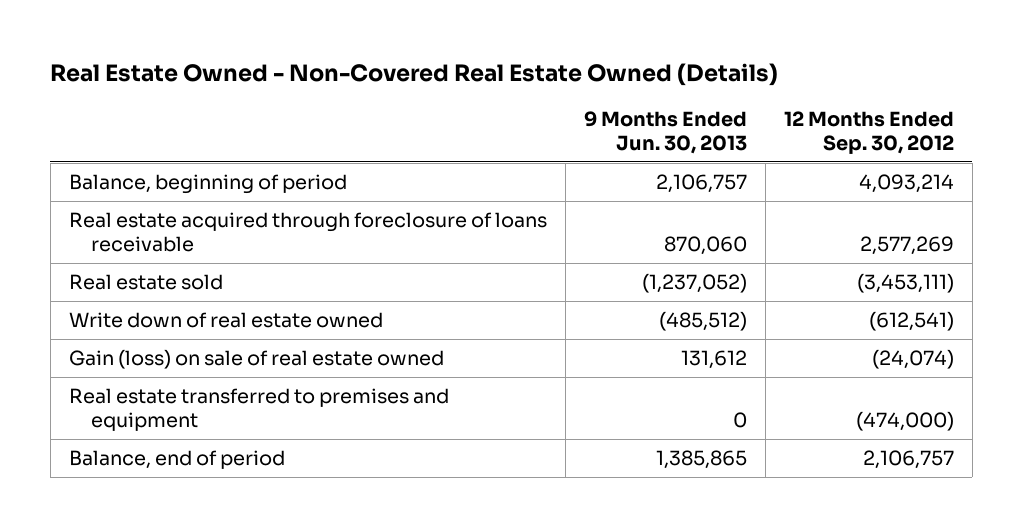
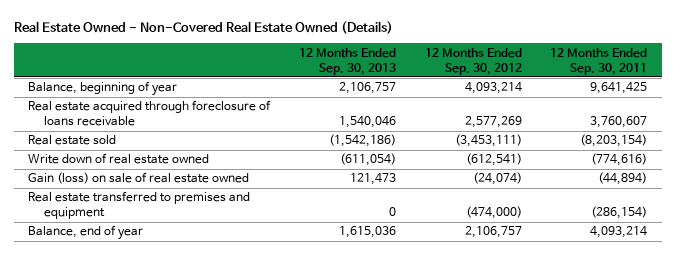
- | 9 Months Ended Jun. 30, 2013 | 12 Months Ended Sep. 30, 2012
+ | 12 Months Ended Sep. 30, 2013 | 12 Months Ended Sep. 30, 2012 | 12 Months Ended Sep. 30, 2011
- Balance, beginning of period | 2,106,757 | 4,093,214
+ Balance, beginning of year | 2,106,757 | 4,093,214 | 9,641,425
- Balance, end of period | 1,385,865 | 2,106,757
+ Balance, end of year | 1,615,036 | 2,106,757 | 4,093,214

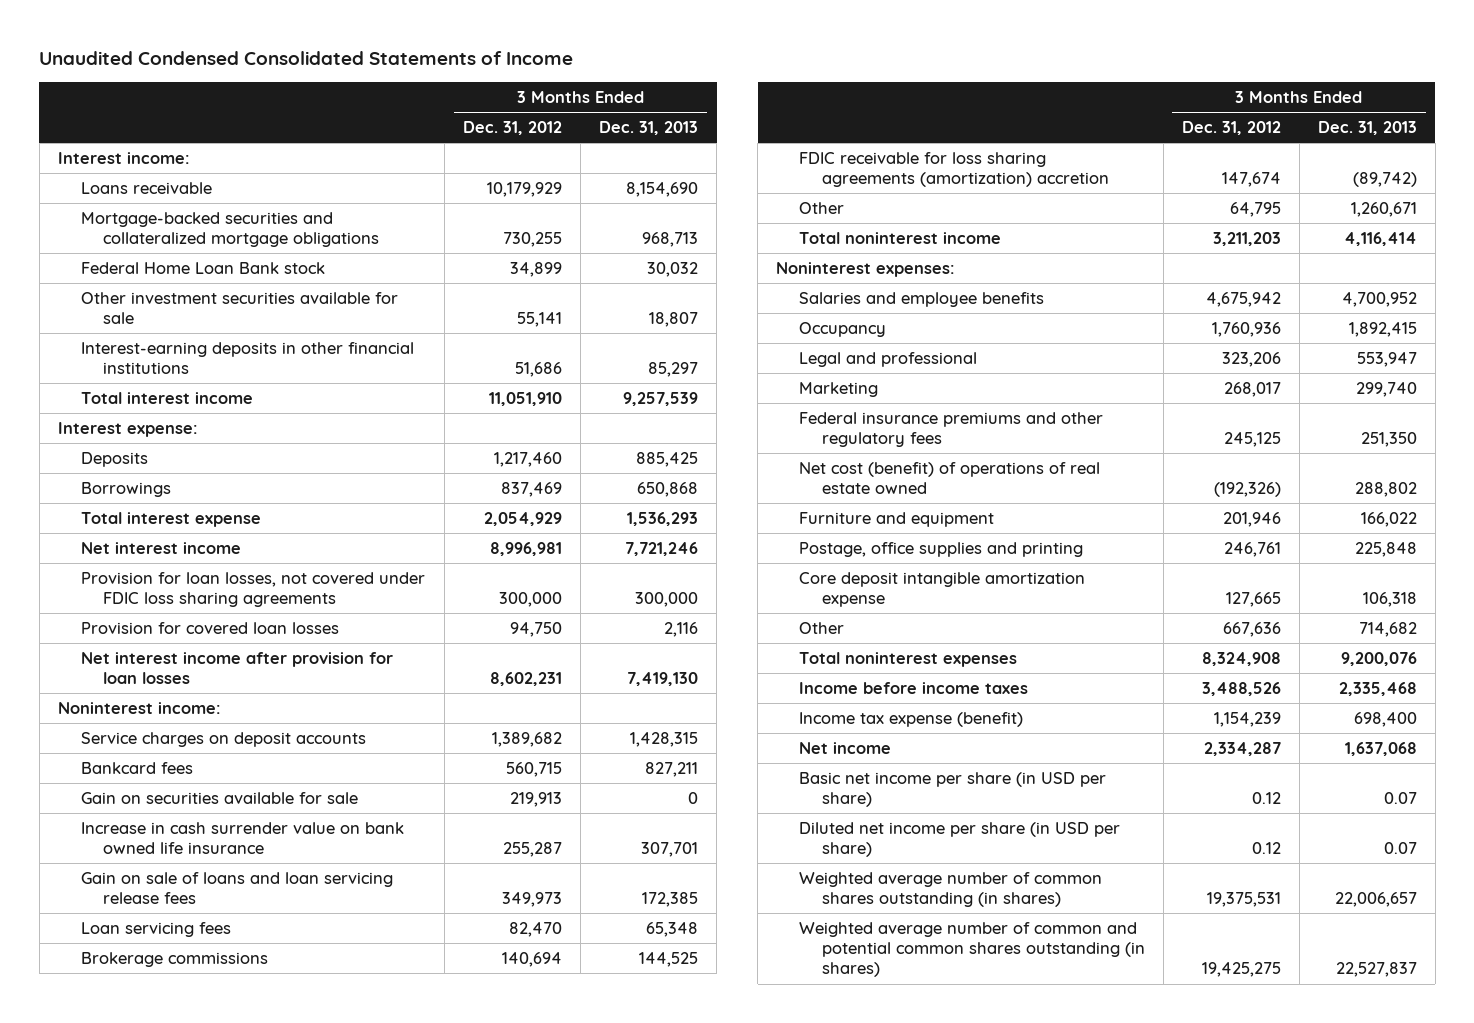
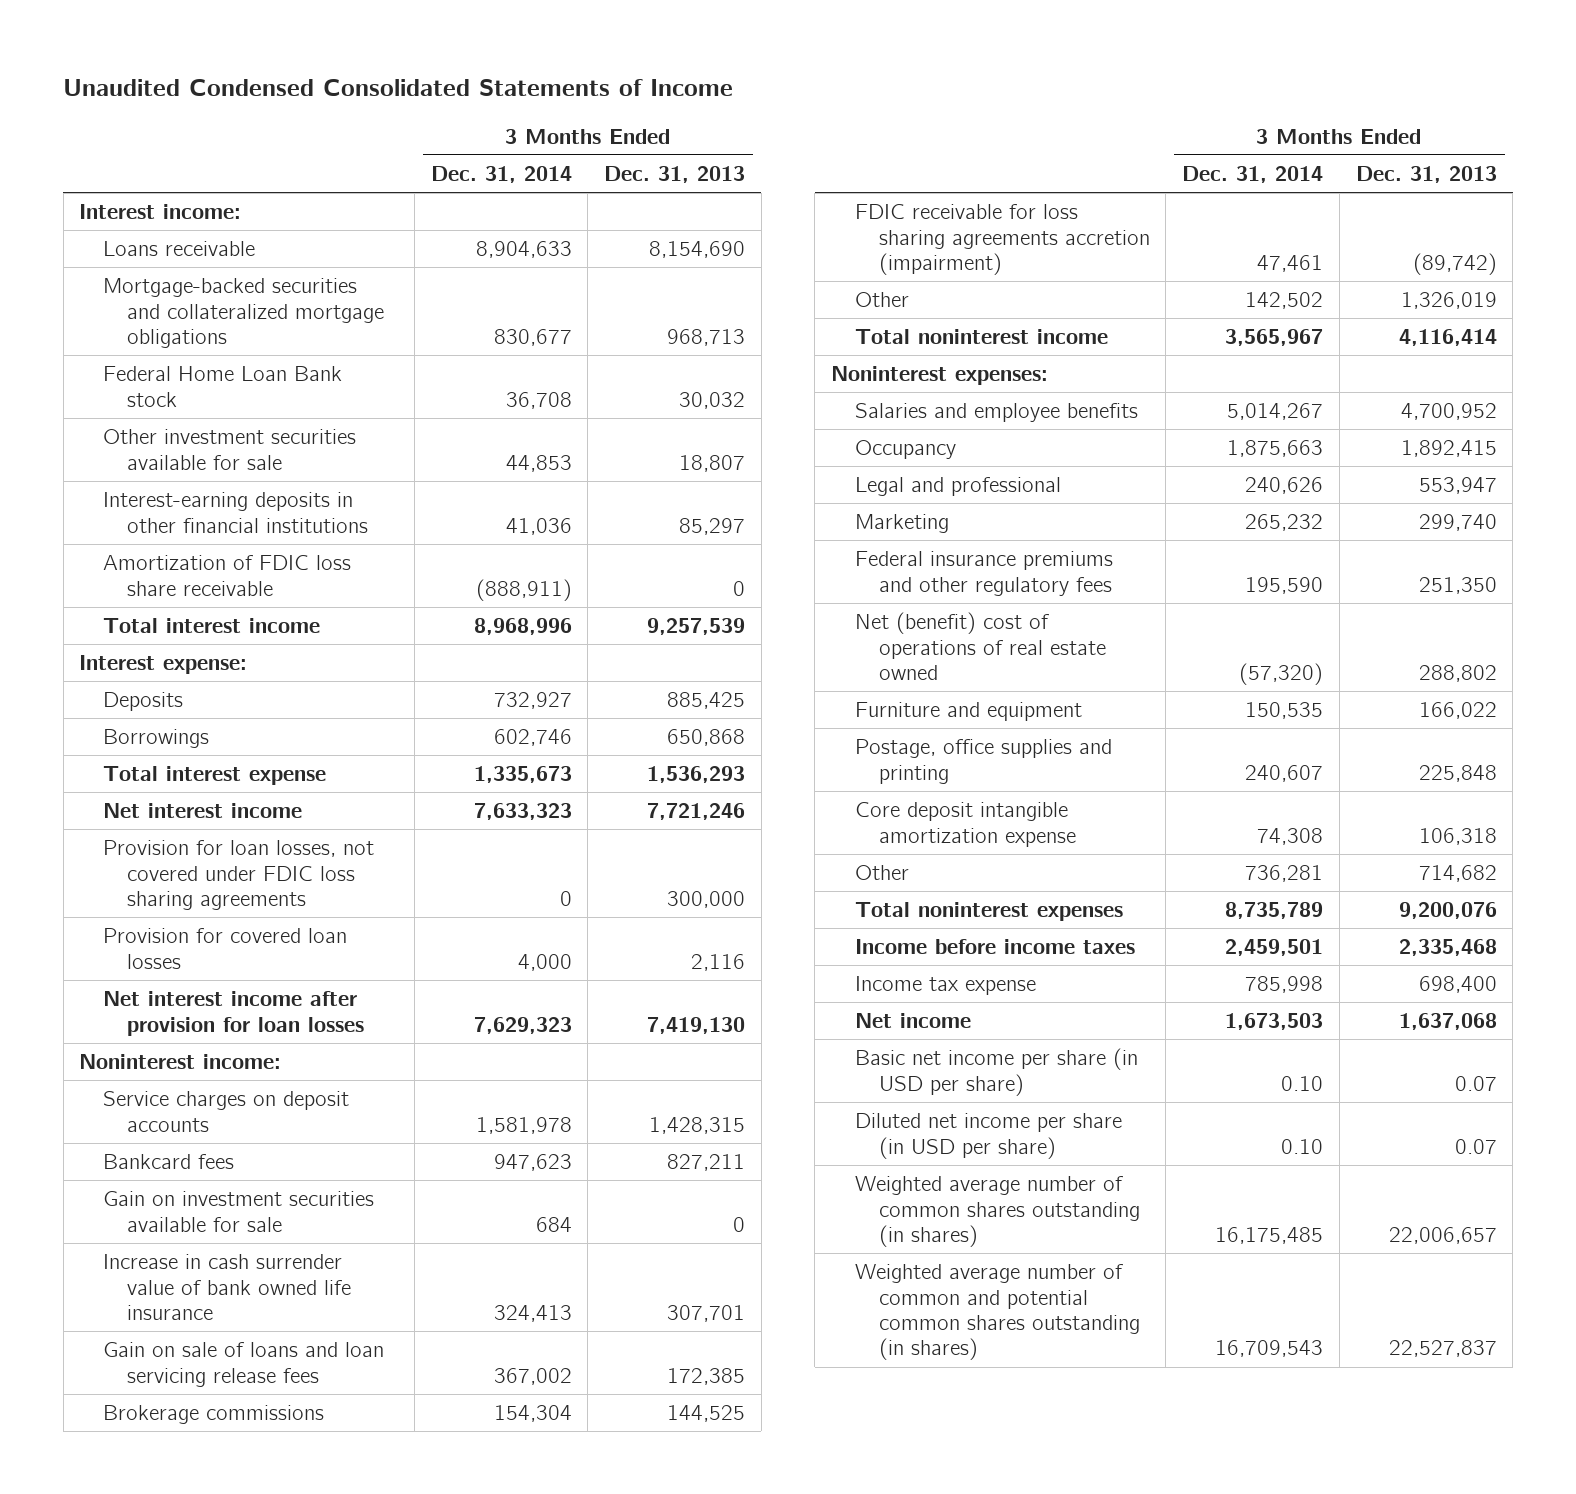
- | 3 Months Ended Dec. 31, 2012 | 3 Months Ended Dec. 31, 2013
+ | 3 Months Ended Dec. 31, 2014 | 3 Months Ended Dec. 31, 2013
+ Amortization of FDIC loss share receivable | (888,911) | 0
- Gain on securities available for sale | 219,913 | 0
- Increase in cash surrender value on bank owned life insurance | 255,287 | 307,701
+ Gain on investment securities available for sale | 684 | 0
+ Increase in cash surrender value of bank owned life insurance | 324,413 | 307,701
- Loan servicing fees | 82,470 | 65,348
- FDIC receivable for loss sharing agreements (amortization) accretion | 147,674 | (89,742)
- Other | 64,795 | 1,260,671
+ FDIC receivable for loss sharing agreements accretion (impairment) | 47,461 | (89,742)
+ Other | 142,502 | 1,326,019
- Net cost (benefit) of operations of real estate owned | (192,326) | 288,802
+ Net (benefit) cost of operations of real estate owned | (57,320) | 288,802
- Income tax expense (benefit) | 1,154,239 | 698,400
+ Income tax expense | 785,998 | 698,400

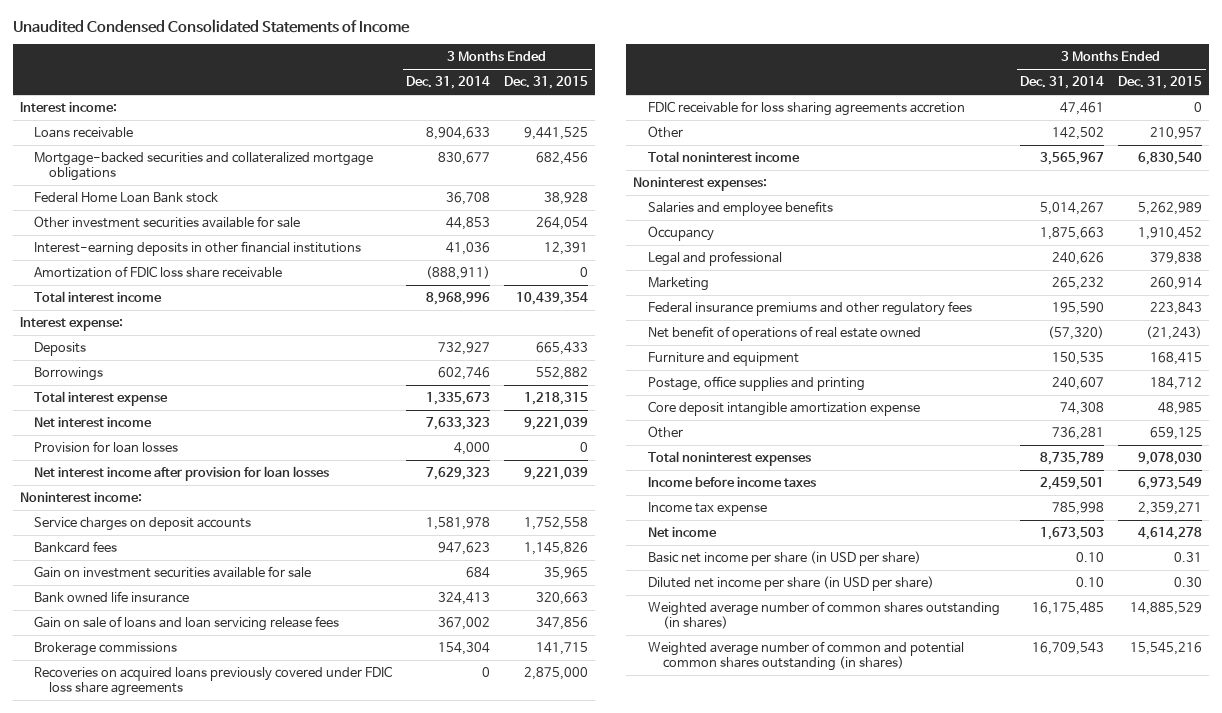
- | 3 Months Ended Dec. 31, 2014 | 3 Months Ended Dec. 31, 2013
+ | 3 Months Ended Dec. 31, 2014 | 3 Months Ended Dec. 31, 2015
- Provision for loan losses, not covered under FDIC loss sharing agreements | 0 | 300,000
- Provision for covered loan losses | 4,000 | 2,116
+ Provision for loan losses | 4,000 | 0
- Increase in cash surrender value of bank owned life insurance | 324,413 | 307,701
+ Bank owned life insurance | 324,413 | 320,663
- FDIC receivable for loss sharing agreements accretion (impairment) | 47,461 | (89,742)
+ Recoveries on acquired loans previously covered under FDIC loss share agreements | 0 | 2,875,000
+ FDIC receivable for loss sharing agreements accretion | 47,461 | 0
- Net (benefit) cost of operations of real estate owned | (57,320) | 288,802
+ Net benefit of operations of real estate owned | (57,320) | (21,243)

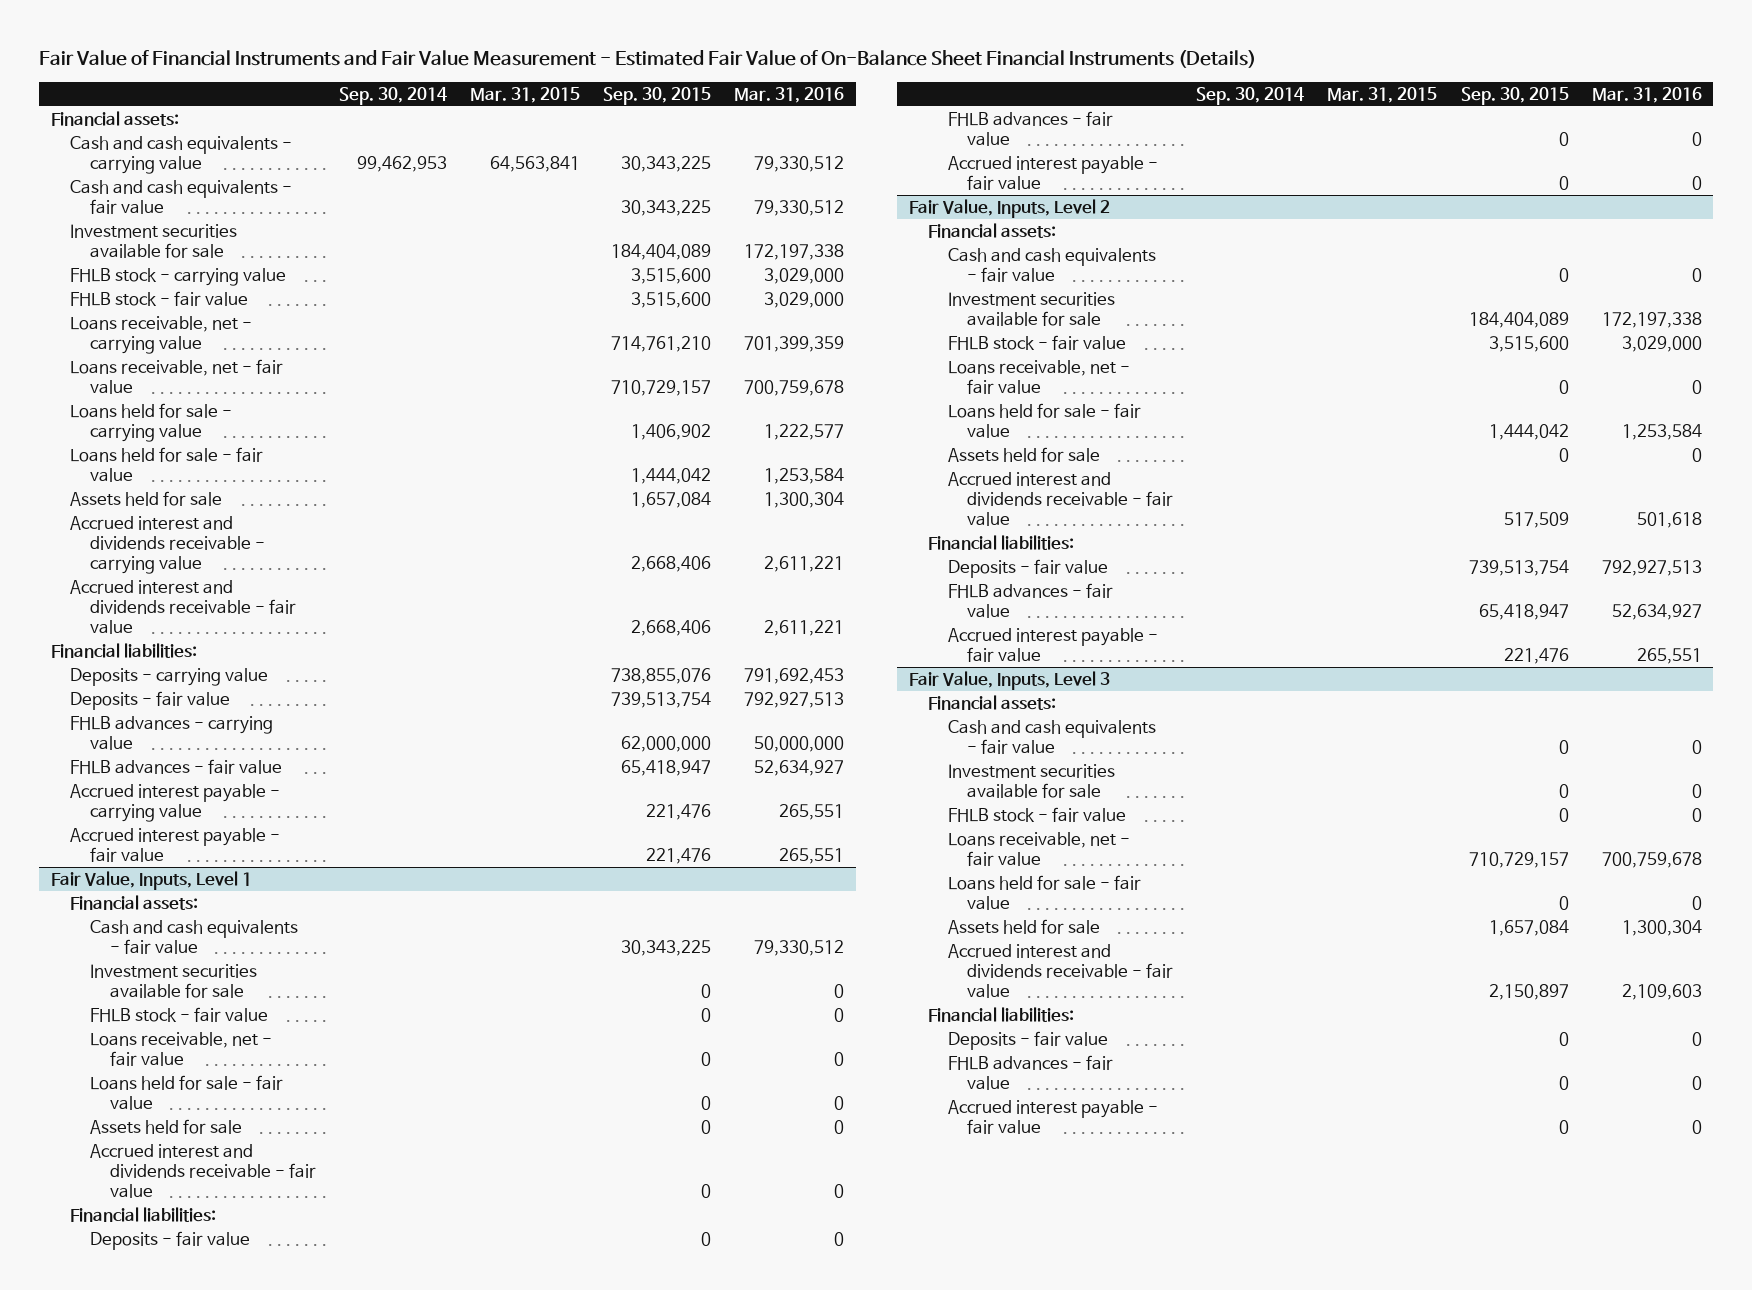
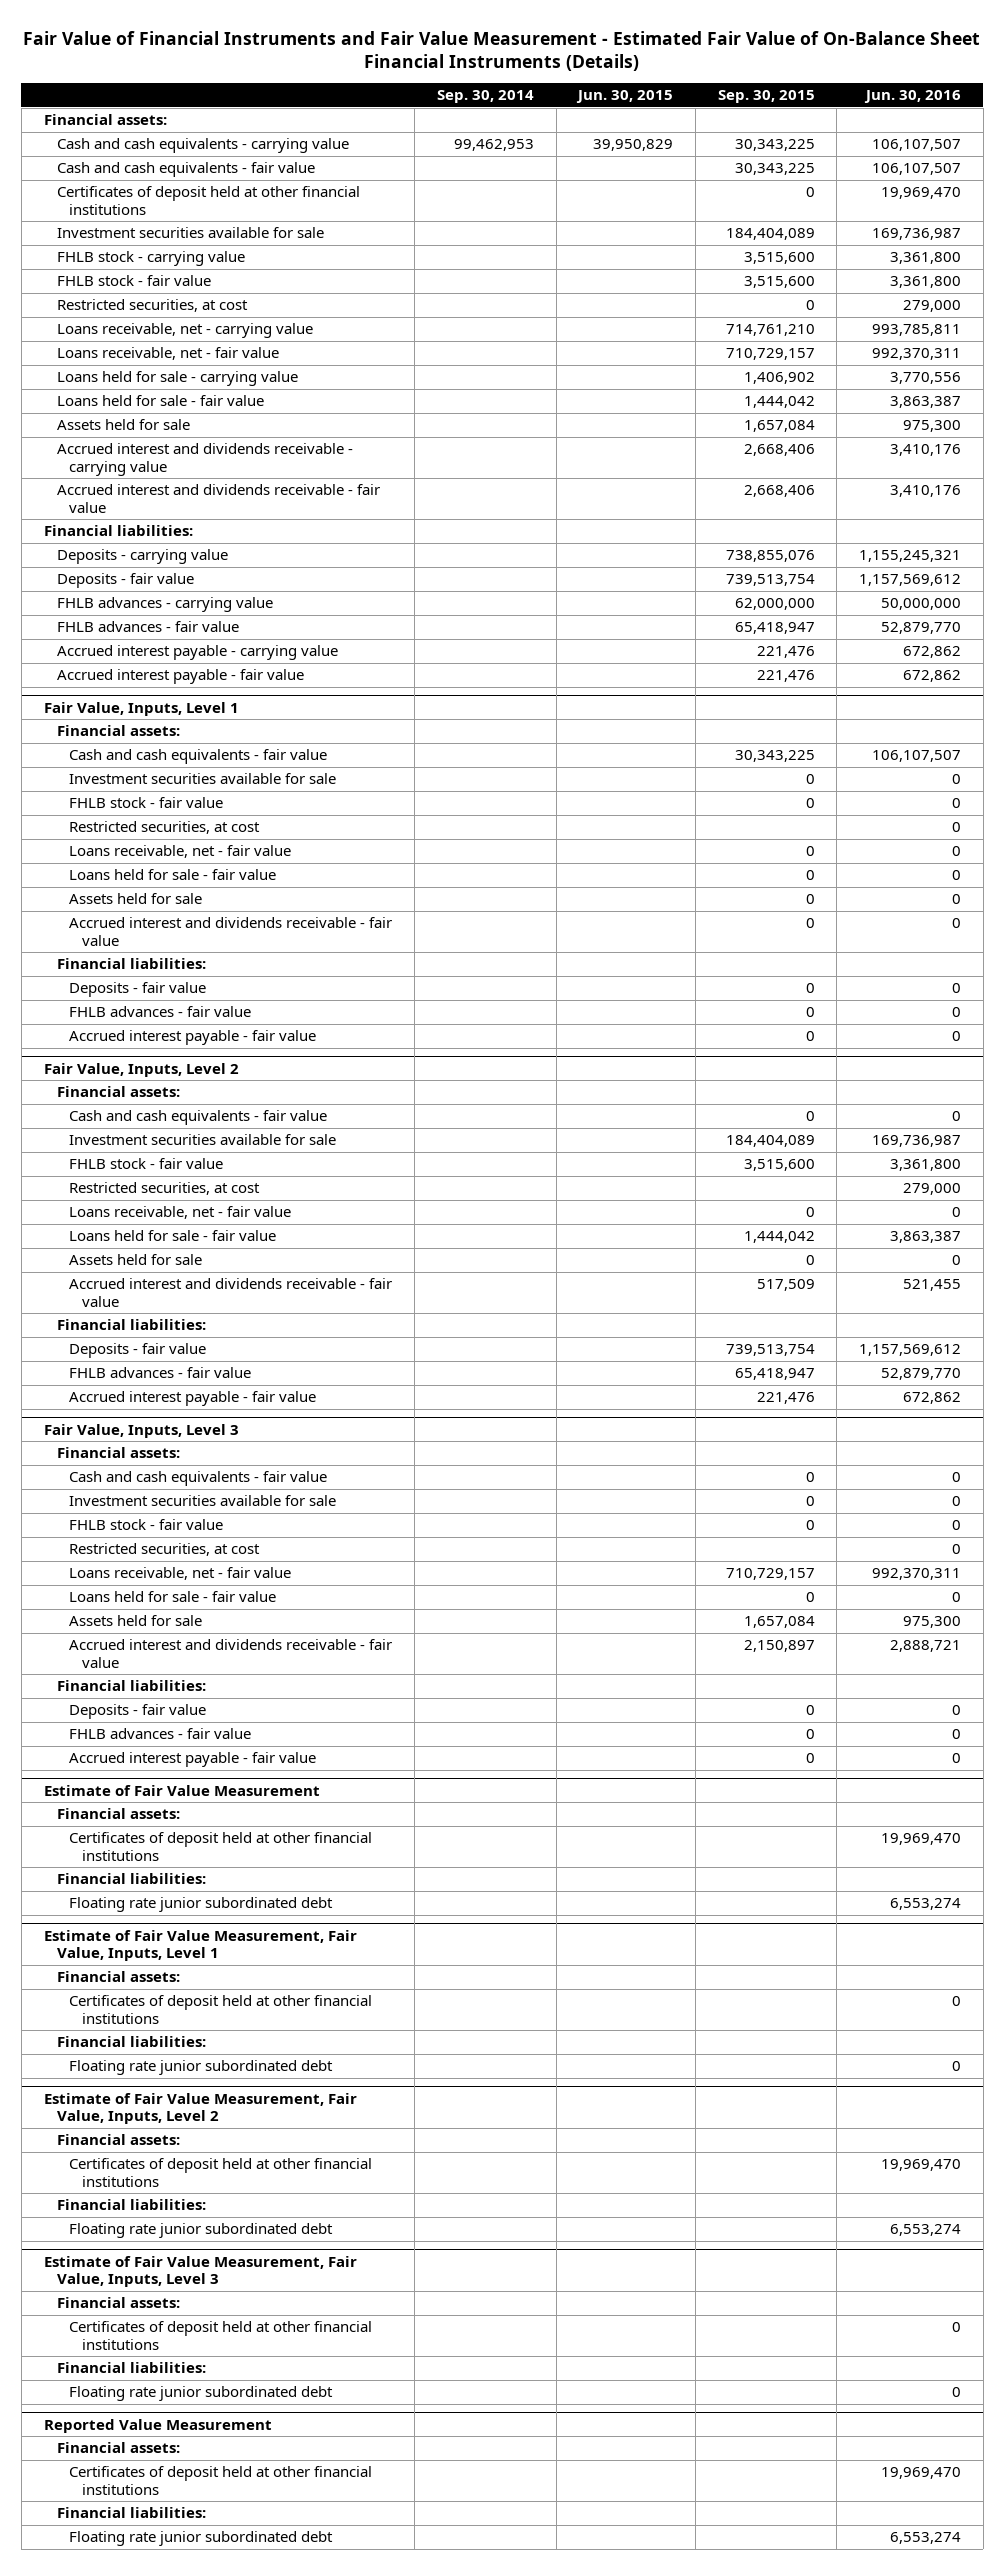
- | Sep. 30, 2014 | Mar. 31, 2015 | Sep. 30, 2015 | Mar. 31, 2016
+ | Sep. 30, 2014 | Jun. 30, 2015 | Sep. 30, 2015 | Jun. 30, 2016
+ Certificates of deposit held at other financial institutions | | | 0 | 19,969,470
+ Restricted securities, at cost | | | 0 | 279,000
@ Fair Value, Inputs, Level 1
+ Restricted securities, at cost | | | | 0
@ Fair Value, Inputs, Level 2
+ Restricted securities, at cost | | | | 279,000
@ Fair Value, Inputs, Level 3
+ Restricted securities, at cost | | | | 0
+ Estimate of Fair Value Measurement
+ Financial assets:
+ Certificates of deposit held at other financial institutions | | | | 19,969,470
+ Financial liabilities:
+ Floating rate junior subordinated debt | | | | 6,553,274
+ Estimate of Fair Value Measurement, Fair Value, Inputs, Level 1
+ Financial assets:
+ Certificates of deposit held at other financial institutions | | | | 0
+ Financial liabilities:
+ Floating rate junior subordinated debt | | | | 0
+ Estimate of Fair Value Measurement, Fair Value, Inputs, Level 2
+ Financial assets:
+ Certificates of deposit held at other financial institutions | | | | 19,969,470
+ Financial liabilities:
+ Floating rate junior subordinated debt | | | | 6,553,274
+ Estimate of Fair Value Measurement, Fair Value, Inputs, Level 3
+ Financial assets:
+ Certificates of deposit held at other financial institutions | | | | 0
+ Financial liabilities:
+ Floating rate junior subordinated debt | | | | 0
+ Reported Value Measurement
+ Financial assets:
+ Certificates of deposit held at other financial institutions | | | | 19,969,470
+ Financial liabilities:
+ Floating rate junior subordinated debt | | | | 6,553,274

